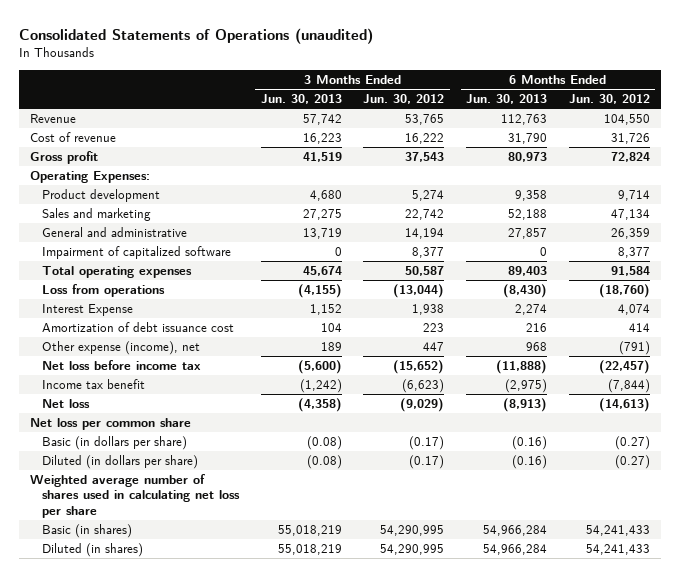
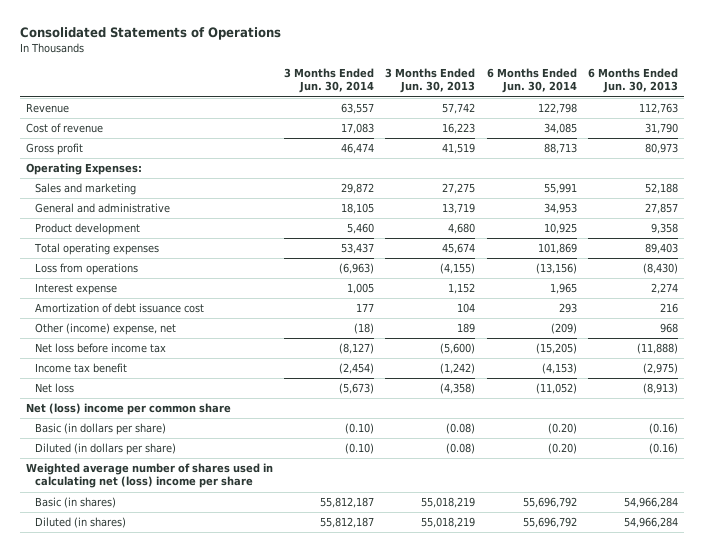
- Consolidated Statements of Operations (unaudited)
+ Consolidated Statements of Operations
- | 3 Months Ended Jun. 30, 2013 | 3 Months Ended Jun. 30, 2012 | 6 Months Ended Jun. 30, 2013 | 6 Months Ended Jun. 30, 2012
+ | 3 Months Ended Jun. 30, 2014 | 3 Months Ended Jun. 30, 2013 | 6 Months Ended Jun. 30, 2014 | 6 Months Ended Jun. 30, 2013
- Impairment of capitalized software | 0 | 8,377 | 0 | 8,377
moved down: Product development | 5,460 | 4,680 | 10,925 | 9,358
- Interest Expense | 1,152 | 1,938 | 2,274 | 4,074
+ Interest expense | 1,005 | 1,152 | 1,965 | 2,274
- Other expense (income), net | 189 | 447 | 968 | (791)
+ Other (income) expense, net | (18) | 189 | (209) | 968
- Net loss per common share
+ Net (loss) income per common share
- Weighted average number of shares used in calculating net loss per share
+ Weighted average number of shares used in calculating net (loss) income per share

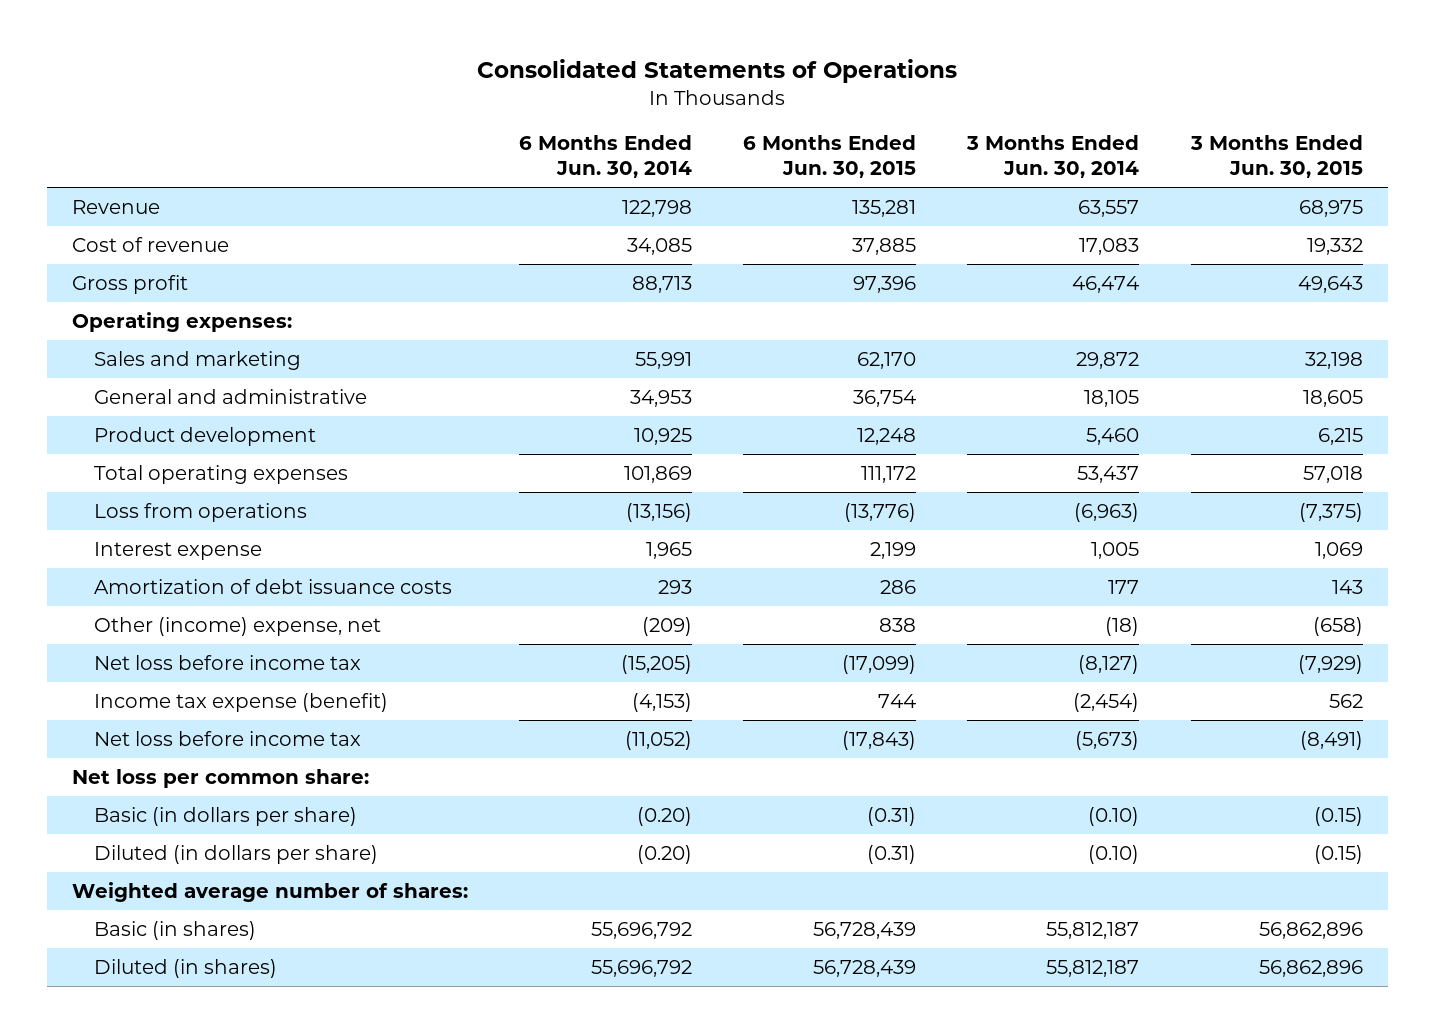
- | 3 Months Ended Jun. 30, 2014 | 3 Months Ended Jun. 30, 2013 | 6 Months Ended Jun. 30, 2014 | 6 Months Ended Jun. 30, 2013
+ | 6 Months Ended Jun. 30, 2014 | 6 Months Ended Jun. 30, 2015 | 3 Months Ended Jun. 30, 2014 | 3 Months Ended Jun. 30, 2015
- Operating Expenses:
+ Operating expenses:
- Amortization of debt issuance cost | 177 | 104 | 293 | 216
+ Amortization of debt issuance costs | 293 | 286 | 177 | 143
- Income tax benefit | (2,454) | (1,242) | (4,153) | (2,975)
- Net loss | (5,673) | (4,358) | (11,052) | (8,913)
- Net (loss) income per common share
+ Income tax expense (benefit) | (4,153) | 744 | (2,454) | 562
+ Net loss before income tax | (11,052) | (17,843) | (5,673) | (8,491)
+ Net loss per common share:
- Weighted average number of shares used in calculating net (loss) income per share
+ Weighted average number of shares:

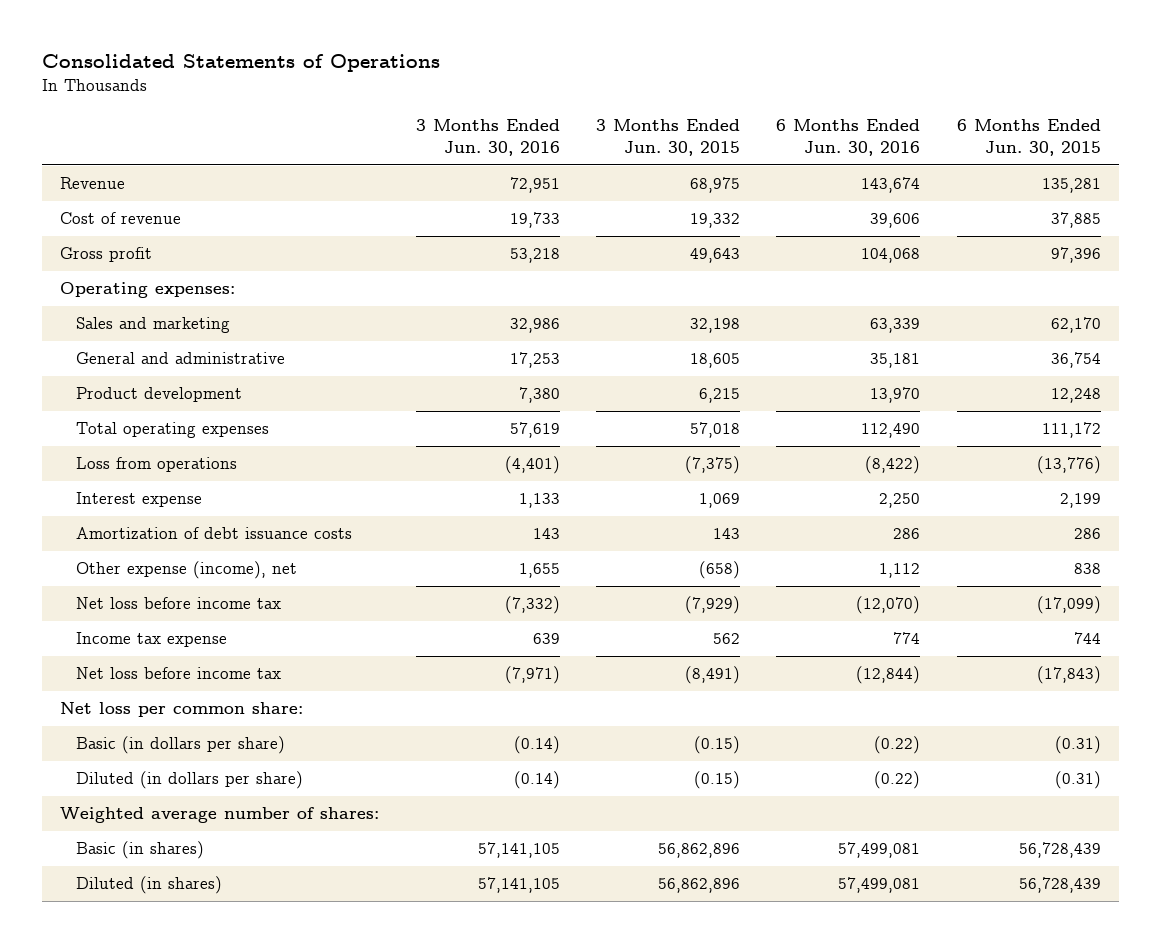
- | 6 Months Ended Jun. 30, 2014 | 6 Months Ended Jun. 30, 2015 | 3 Months Ended Jun. 30, 2014 | 3 Months Ended Jun. 30, 2015
+ | 3 Months Ended Jun. 30, 2016 | 3 Months Ended Jun. 30, 2015 | 6 Months Ended Jun. 30, 2016 | 6 Months Ended Jun. 30, 2015
- Other (income) expense, net | (209) | 838 | (18) | (658)
+ Other expense (income), net | 1,655 | (658) | 1,112 | 838
- Income tax expense (benefit) | (4,153) | 744 | (2,454) | 562
+ Income tax expense | 639 | 562 | 774 | 744

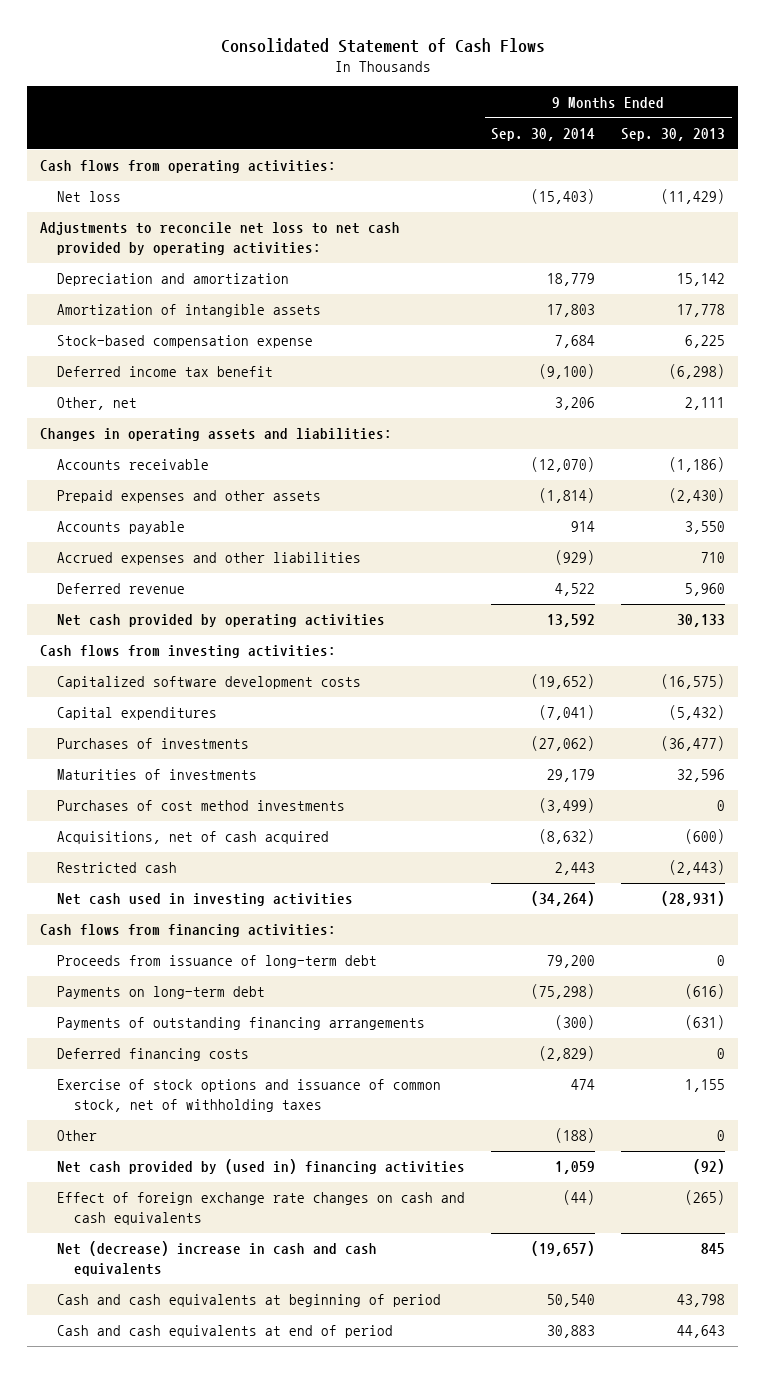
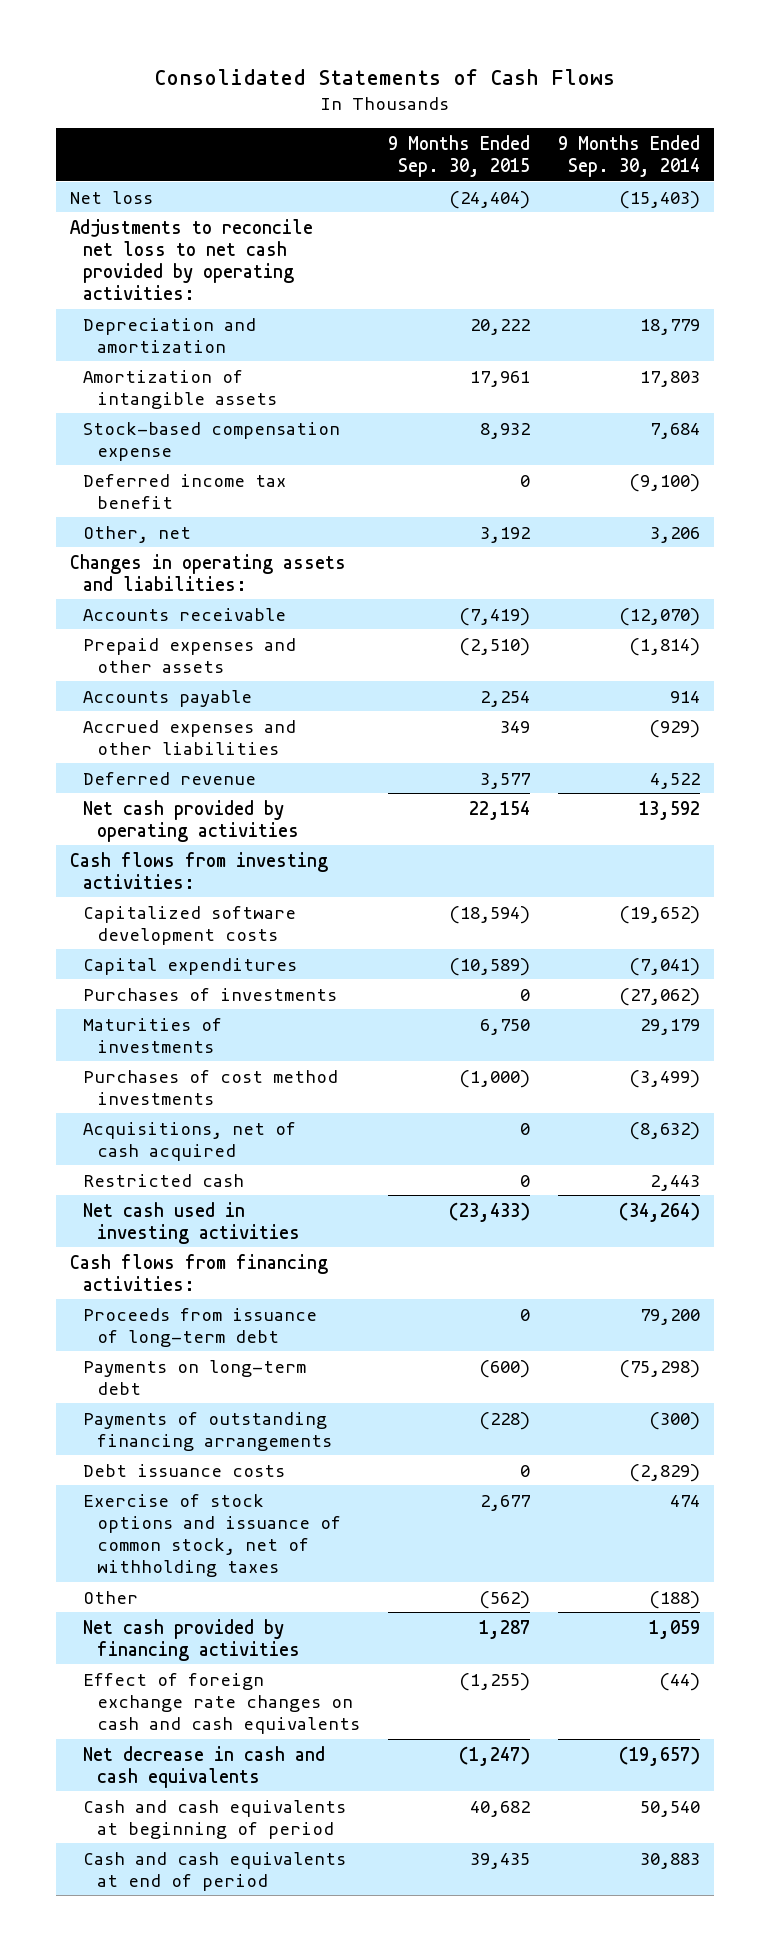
- Consolidated Statement of Cash Flows
+ Consolidated Statements of Cash Flows
- | 9 Months Ended Sep. 30, 2014 | 9 Months Ended Sep. 30, 2013
+ | 9 Months Ended Sep. 30, 2015 | 9 Months Ended Sep. 30, 2014
- Cash flows from operating activities:
- Deferred financing costs | (2,829) | 0
+ Debt issuance costs | 0 | (2,829)
- Net cash provided by (used in) financing activities | 1,059 | (92)
+ Net cash provided by financing activities | 1,287 | 1,059
- Net (decrease) increase in cash and cash equivalents | (19,657) | 845
+ Net decrease in cash and cash equivalents | (1,247) | (19,657)

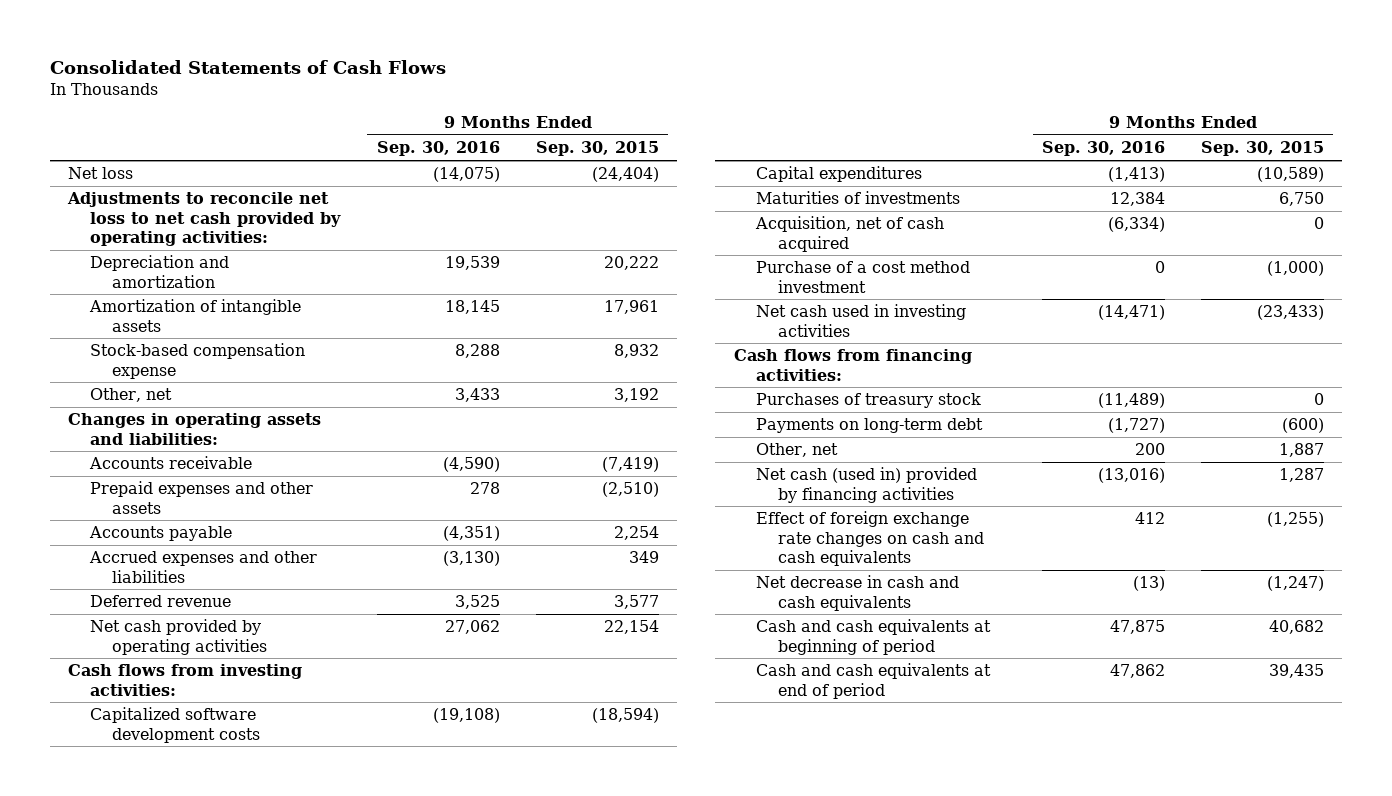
- | 9 Months Ended Sep. 30, 2015 | 9 Months Ended Sep. 30, 2014
+ | 9 Months Ended Sep. 30, 2016 | 9 Months Ended Sep. 30, 2015
- Deferred income tax benefit | 0 | (9,100)
- Purchases of investments | 0 | (27,062)
- Purchases of cost method investments | (1,000) | (3,499)
- Acquisitions, net of cash acquired | 0 | (8,632)
- Restricted cash | 0 | 2,443
+ Acquisition, net of cash acquired | (6,334) | 0
+ Purchase of a cost method investment | 0 | (1,000)
- Proceeds from issuance of long-term debt | 0 | 79,200
+ Purchases of treasury stock | (11,489) | 0
- Payments of outstanding financing arrangements | (228) | (300)
- Debt issuance costs | 0 | (2,829)
- Exercise of stock options and issuance of common stock, net of withholding taxes | 2,677 | 474
- Other | (562) | (188)
- Net cash provided by financing activities | 1,287 | 1,059
+ Other, net | 200 | 1,887
+ Net cash (used in) provided by financing activities | (13,016) | 1,287

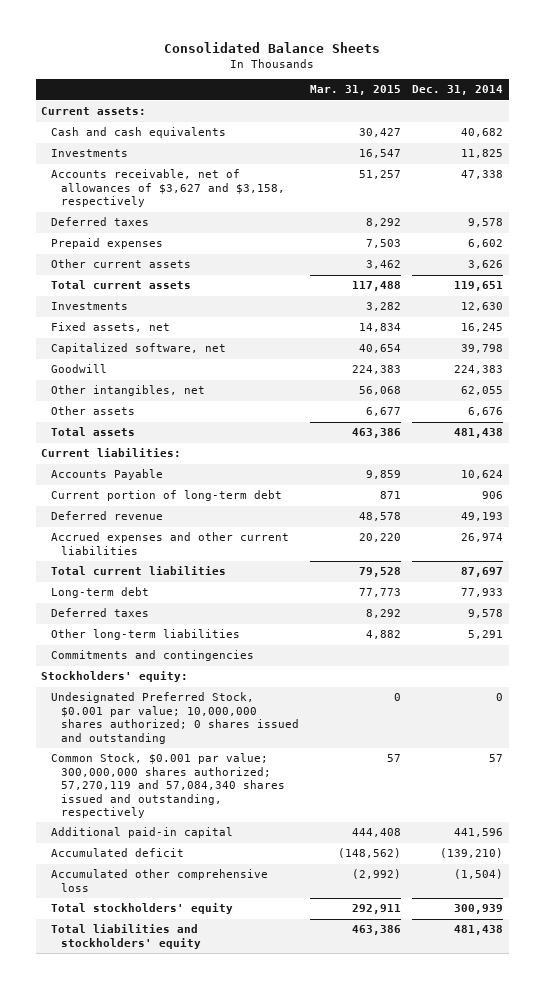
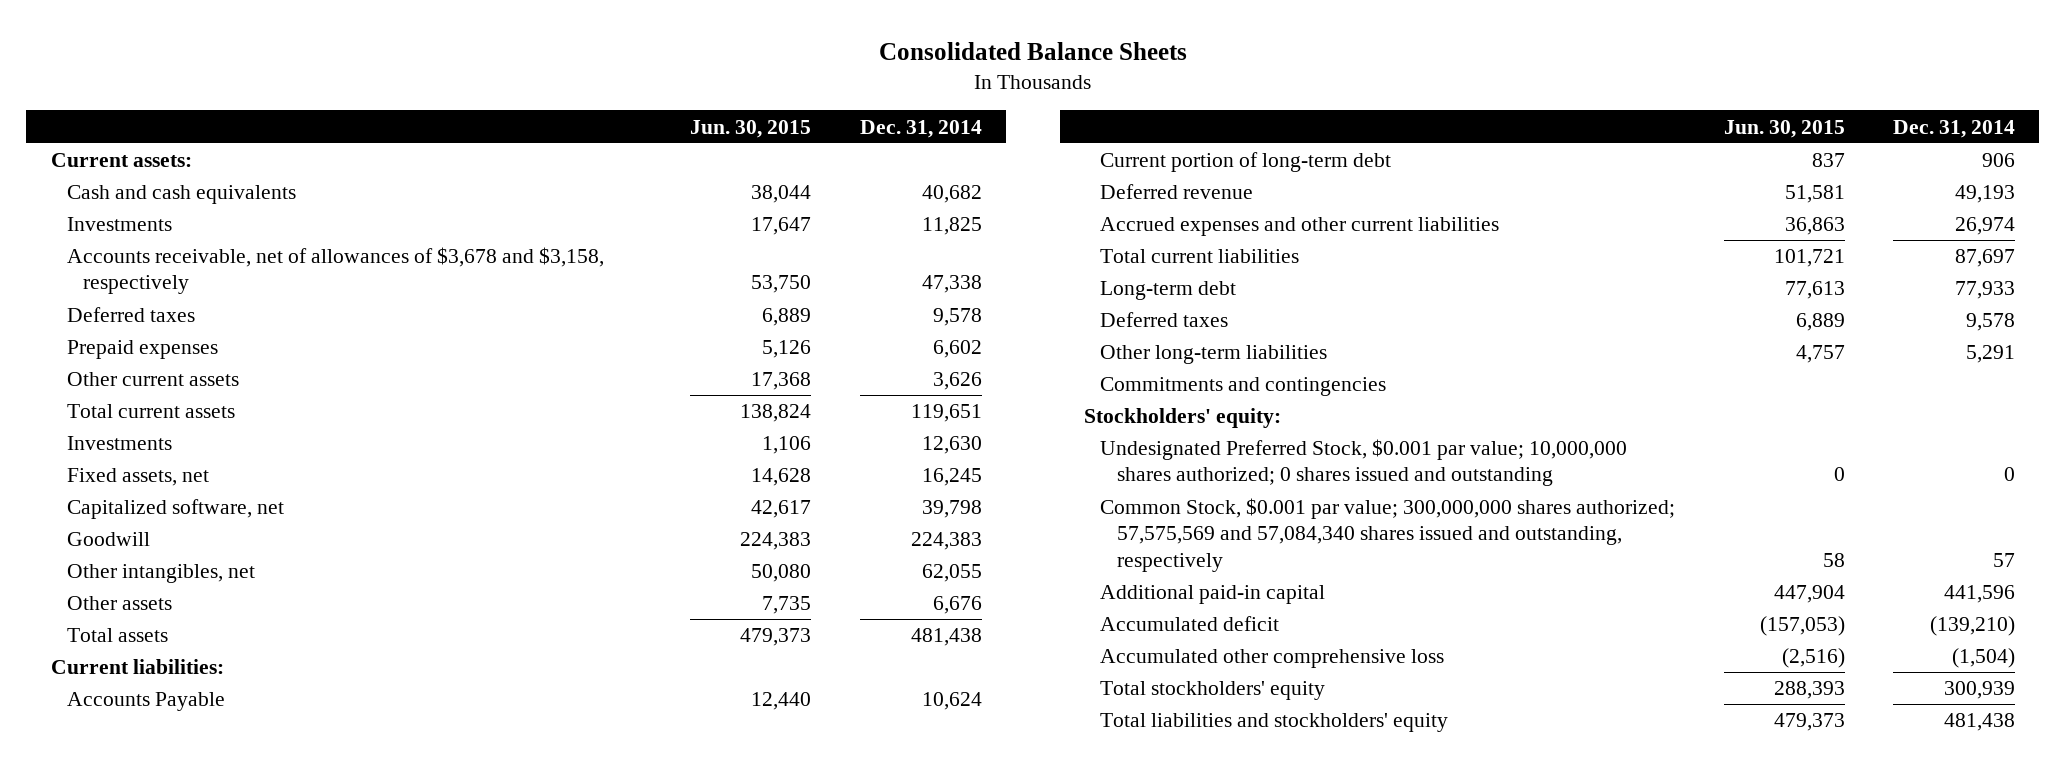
- | Mar. 31, 2015 | Dec. 31, 2014
+ | Jun. 30, 2015 | Dec. 31, 2014
- Accounts receivable, net of allowances of $3,627 and $3,158, respectively | 51,257 | 47,338
+ Accounts receivable, net of allowances of $3,678 and $3,158, respectively | 53,750 | 47,338
- Common Stock, $0.001 par value; 300,000,000 shares authorized; 57,270,119 and 57,084,340 shares issued and outstanding, respectively | 57 | 57
+ Common Stock, $0.001 par value; 300,000,000 shares authorized; 57,575,569 and 57,084,340 shares issued and outstanding, respectively | 58 | 57

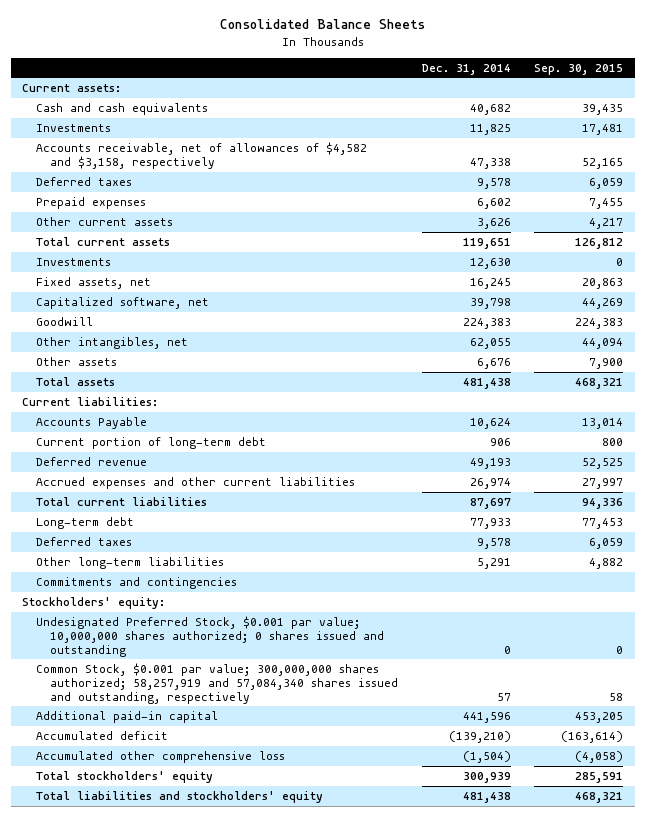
- | Jun. 30, 2015 | Dec. 31, 2014
+ | Dec. 31, 2014 | Sep. 30, 2015
- Accounts receivable, net of allowances of $3,678 and $3,158, respectively | 53,750 | 47,338
+ Accounts receivable, net of allowances of $4,582 and $3,158, respectively | 47,338 | 52,165
- Common Stock, $0.001 par value; 300,000,000 shares authorized; 57,575,569 and 57,084,340 shares issued and outstanding, respectively | 58 | 57
+ Common Stock, $0.001 par value; 300,000,000 shares authorized; 58,257,919 and 57,084,340 shares issued and outstanding, respectively | 57 | 58

